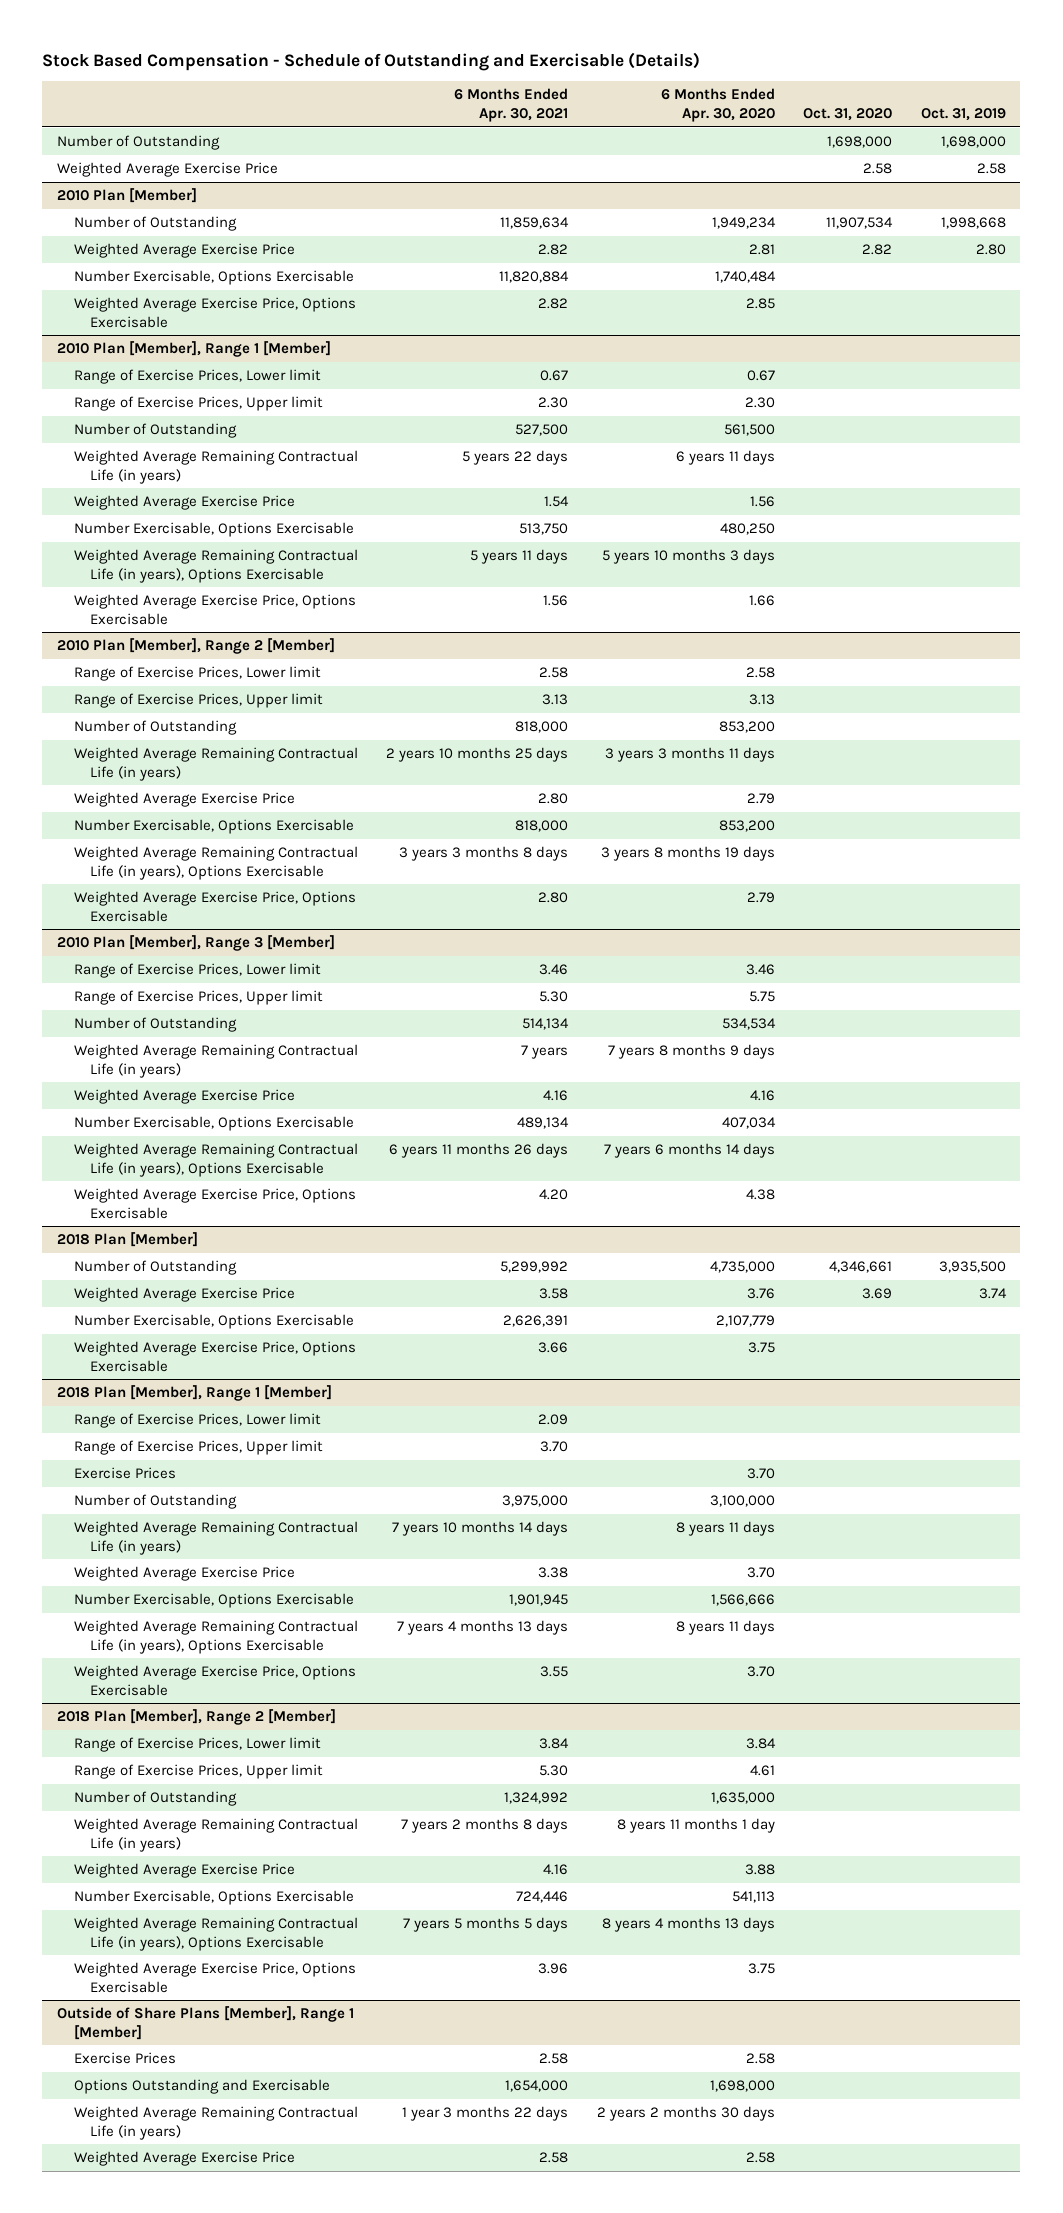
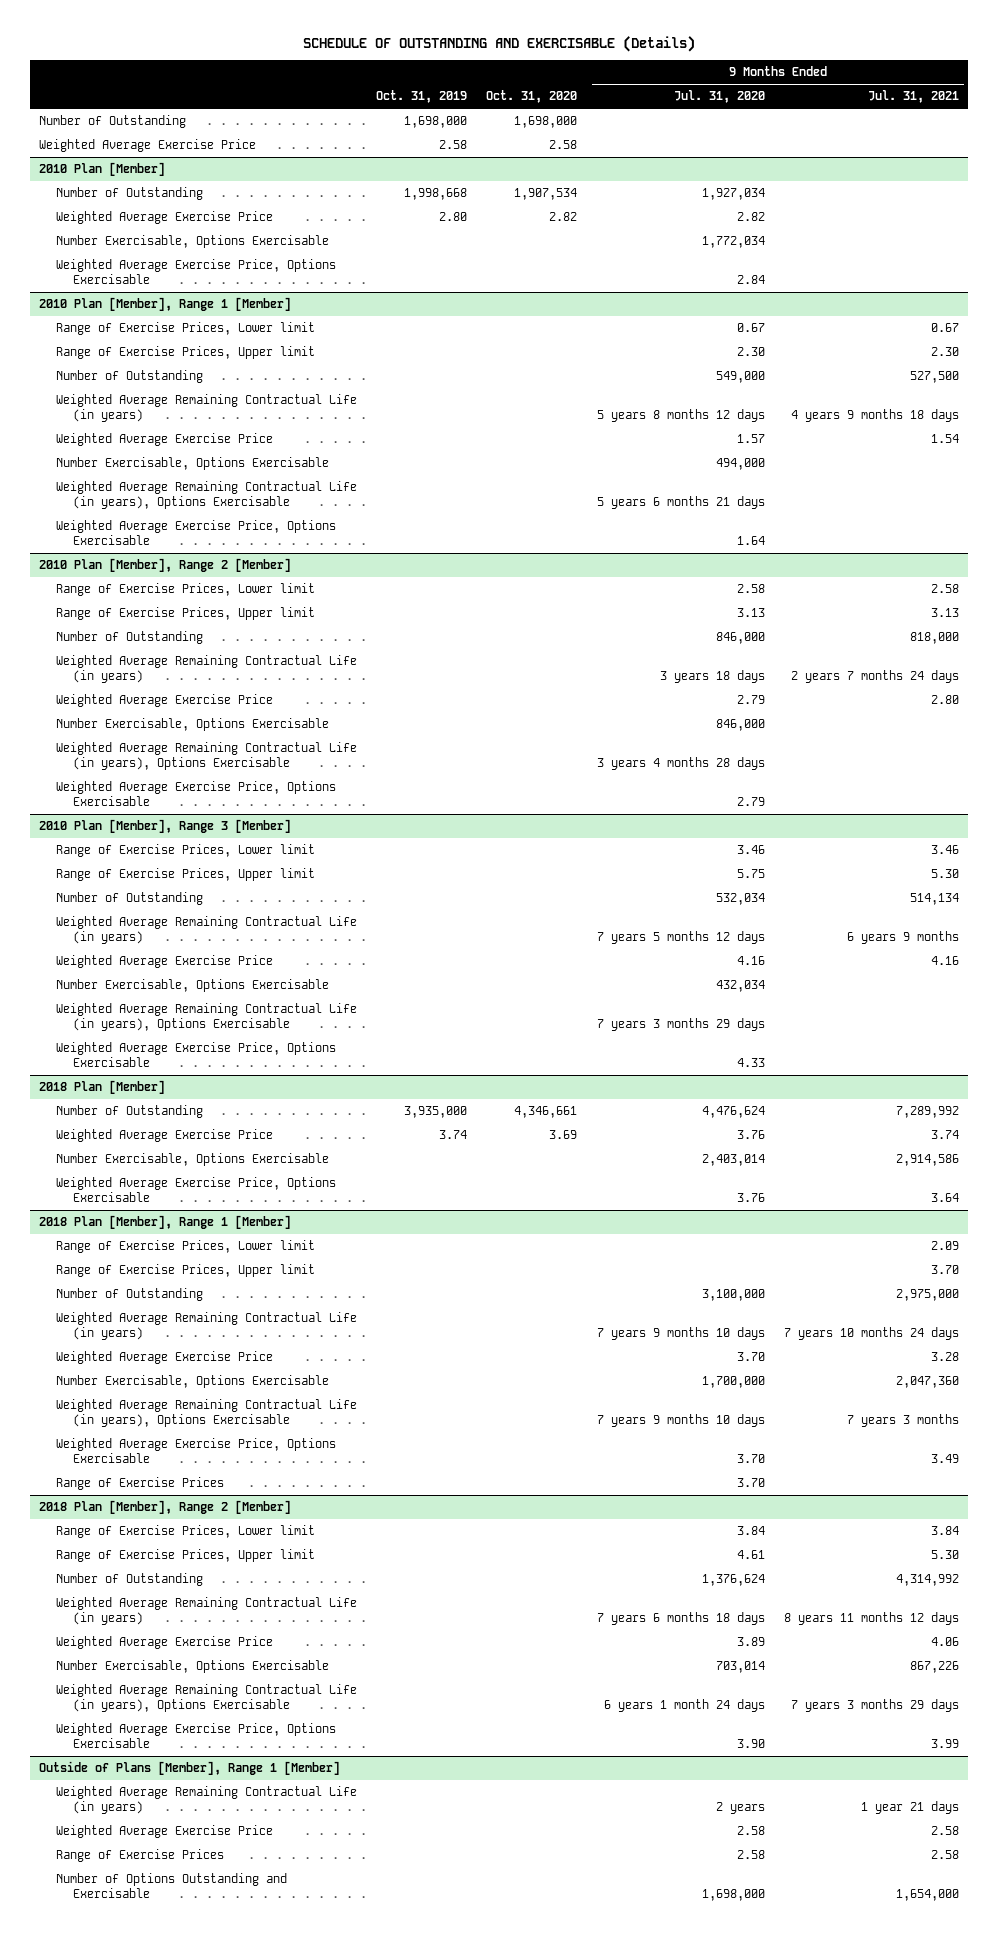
- Stock Based Compensation - Schedule of Outstanding and Exercisable (Details)
+ SCHEDULE OF OUTSTANDING AND EXERCISABLE (Details)
- | 6 Months Ended Apr. 30, 2021 | 6 Months Ended Apr. 30, 2020 | Oct. 31, 2020 | Oct. 31, 2019
+ | Oct. 31, 2019 | Oct. 31, 2020 | 9 Months Ended Jul. 31, 2020 | 9 Months Ended Jul. 31, 2021
@ 2010 Plan [Member]
- Number of Outstanding | 11,859,634 | 1,949,234 | 11,907,534 | 1,998,668
+ Number of Outstanding | 1,998,668 | 1,907,534 | 1,927,034 |
@ 2018 Plan [Member]
- Number of Outstanding | 5,299,992 | 4,735,000 | 4,346,661 | 3,935,500
+ Number of Outstanding | 3,935,000 | 4,346,661 | 4,476,624 | 7,289,992
@ 2018 Plan [Member], Range 1 [Member]
- Exercise Prices | | 3.70 | |
+ Range of Exercise Prices | | | 3.70 |
- Outside of Share Plans [Member], Range 1 [Member]
- Exercise Prices | 2.58 | 2.58 | |
- Options Outstanding and Exercisable | 1,654,000 | 1,698,000 | |
+ Outside of Plans [Member], Range 1 [Member]
+ Range of Exercise Prices | | | 2.58 | 2.58
+ Number of Options Outstanding and Exercisable | | | 1,698,000 | 1,654,000

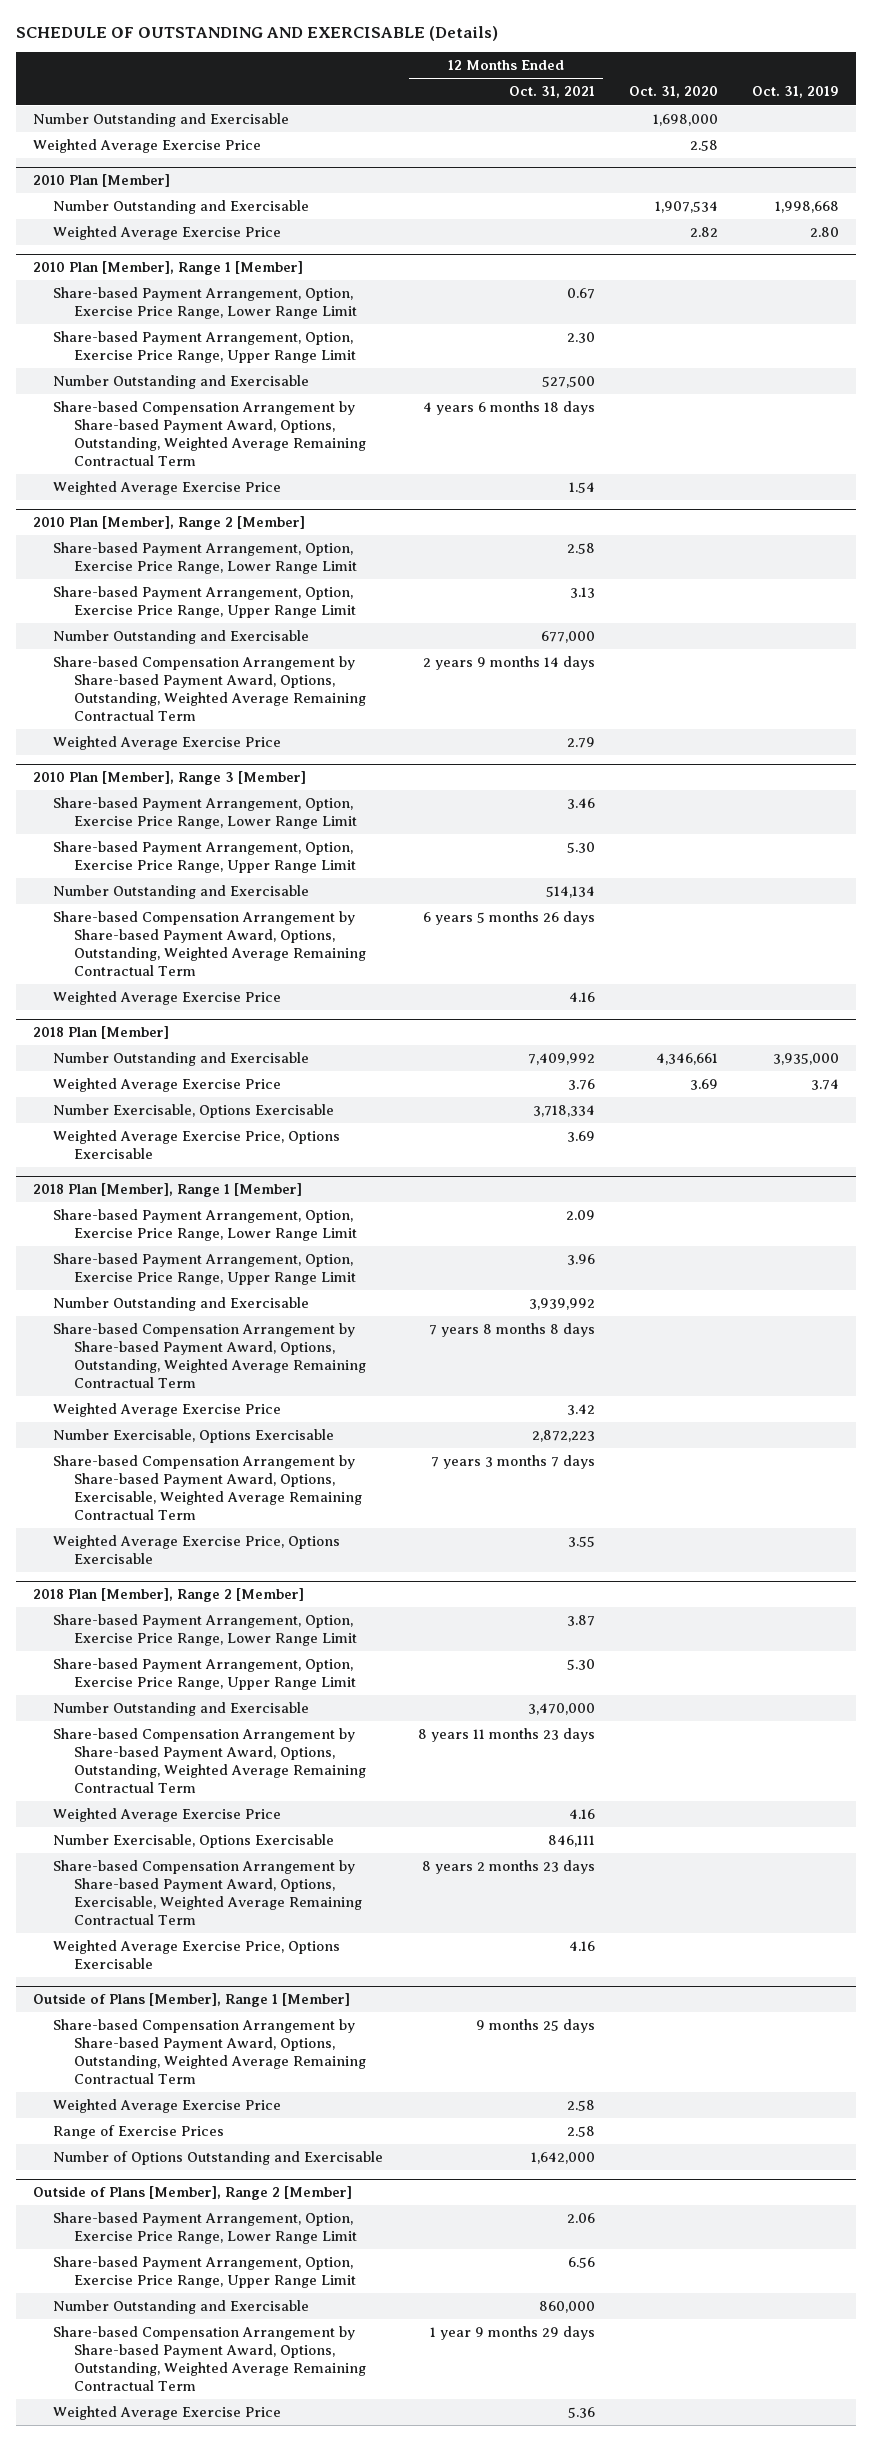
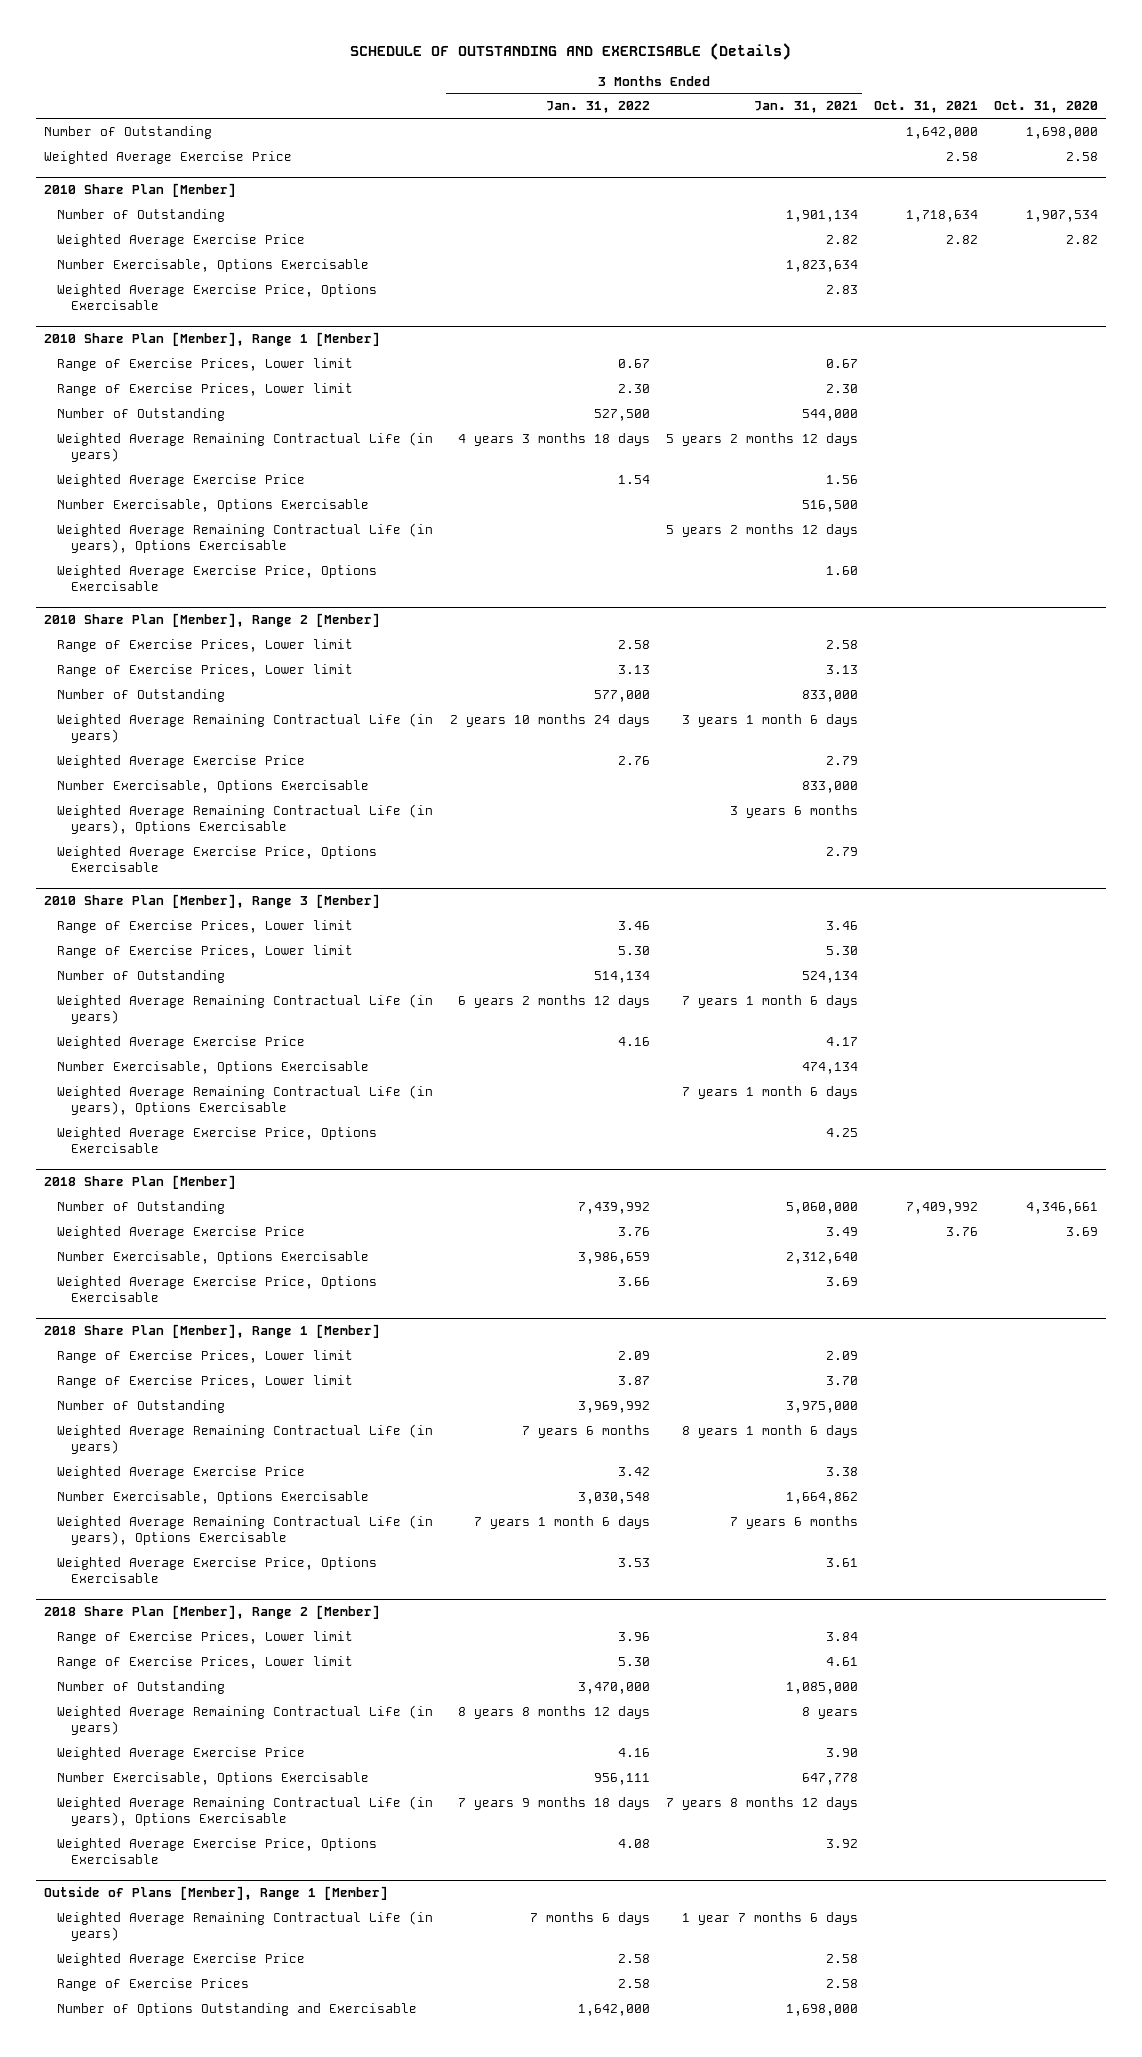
- | 12 Months Ended Oct. 31, 2021 | Oct. 31, 2020 | Oct. 31, 2019
+ | 3 Months Ended Jan. 31, 2022 | 3 Months Ended Jan. 31, 2021 | Oct. 31, 2021 | Oct. 31, 2020
- Number Outstanding and Exercisable | | 1,698,000 |
+ Number of Outstanding | | | 1,642,000 | 1,698,000
- 2010 Plan [Member]
- Number Outstanding and Exercisable | | 1,907,534 | 1,998,668
+ 2010 Share Plan [Member]
+ Number of Outstanding | | 1,901,134 | 1,718,634 | 1,907,534
- 2010 Plan [Member], Range 1 [Member]
- Share-based Payment Arrangement, Option, Exercise Price Range, Lower Range Limit | 0.67 | |
- Share-based Payment Arrangement, Option, Exercise Price Range, Upper Range Limit | 2.30 | |
- Number Outstanding and Exercisable | 527,500 | |
- Share-based Compensation Arrangement by Share-based Payment Award, Options, Outstanding, Weighted Average Remaining Contractual Term | 4 years 6 months 18 days | |
+ Number Exercisable, Options Exercisable | | 1,823,634 | |
+ Weighted Average Exercise Price, Options Exercisable | | 2.83 | |
+ 2010 Share Plan [Member], Range 1 [Member]
+ Range of Exercise Prices, Lower limit | 0.67 | 0.67 | |
+ Range of Exercise Prices, Lower limit | 2.30 | 2.30 | |
+ Number of Outstanding | 527,500 | 544,000 | |
+ Weighted Average Remaining Contractual Life (in years) | 4 years 3 months 18 days | 5 years 2 months 12 days | |
- 2010 Plan [Member], Range 2 [Member]
- Share-based Payment Arrangement, Option, Exercise Price Range, Lower Range Limit | 2.58 | |
- Share-based Payment Arrangement, Option, Exercise Price Range, Upper Range Limit | 3.13 | |
- Number Outstanding and Exercisable | 677,000 | |
- Share-based Compensation Arrangement by Share-based Payment Award, Options, Outstanding, Weighted Average Remaining Contractual Term | 2 years 9 months 14 days | |
+ Number Exercisable, Options Exercisable | | 516,500 | |
+ Weighted Average Remaining Contractual Life (in years), Options Exercisable | | 5 years 2 months 12 days | |
+ Weighted Average Exercise Price, Options Exercisable | | 1.60 | |
+ 2010 Share Plan [Member], Range 2 [Member]
+ Range of Exercise Prices, Lower limit | 2.58 | 2.58 | |
+ Range of Exercise Prices, Lower limit | 3.13 | 3.13 | |
+ Number of Outstanding | 577,000 | 833,000 | |
+ Weighted Average Remaining Contractual Life (in years) | 2 years 10 months 24 days | 3 years 1 month 6 days | |
- 2010 Plan [Member], Range 3 [Member]
- Share-based Payment Arrangement, Option, Exercise Price Range, Lower Range Limit | 3.46 | |
- Share-based Payment Arrangement, Option, Exercise Price Range, Upper Range Limit | 5.30 | |
- Number Outstanding and Exercisable | 514,134 | |
- Share-based Compensation Arrangement by Share-based Payment Award, Options, Outstanding, Weighted Average Remaining Contractual Term | 6 years 5 months 26 days | |
+ Number Exercisable, Options Exercisable | | 833,000 | |
+ Weighted Average Remaining Contractual Life (in years), Options Exercisable | | 3 years 6 months | |
+ Weighted Average Exercise Price, Options Exercisable | | 2.79 | |
+ 2010 Share Plan [Member], Range 3 [Member]
+ Range of Exercise Prices, Lower limit | 3.46 | 3.46 | |
+ Range of Exercise Prices, Lower limit | 5.30 | 5.30 | |
+ Number of Outstanding | 514,134 | 524,134 | |
+ Weighted Average Remaining Contractual Life (in years) | 6 years 2 months 12 days | 7 years 1 month 6 days | |
- 2018 Plan [Member]
- Number Outstanding and Exercisable | 7,409,992 | 4,346,661 | 3,935,000
+ Number Exercisable, Options Exercisable | | 474,134 | |
+ Weighted Average Remaining Contractual Life (in years), Options Exercisable | | 7 years 1 month 6 days | |
+ Weighted Average Exercise Price, Options Exercisable | | 4.25 | |
+ 2018 Share Plan [Member]
+ Number of Outstanding | 7,439,992 | 5,060,000 | 7,409,992 | 4,346,661
- 2018 Plan [Member], Range 1 [Member]
- Share-based Payment Arrangement, Option, Exercise Price Range, Lower Range Limit | 2.09 | |
- Share-based Payment Arrangement, Option, Exercise Price Range, Upper Range Limit | 3.96 | |
- Number Outstanding and Exercisable | 3,939,992 | |
- Share-based Compensation Arrangement by Share-based Payment Award, Options, Outstanding, Weighted Average Remaining Contractual Term | 7 years 8 months 8 days | |
+ 2018 Share Plan [Member], Range 1 [Member]
+ Range of Exercise Prices, Lower limit | 2.09 | 2.09 | |
+ Range of Exercise Prices, Lower limit | 3.87 | 3.70 | |
+ Number of Outstanding | 3,969,992 | 3,975,000 | |
+ Weighted Average Remaining Contractual Life (in years) | 7 years 6 months | 8 years 1 month 6 days | |
- Share-based Compensation Arrangement by Share-based Payment Award, Options, Exercisable, Weighted Average Remaining Contractual Term | 7 years 3 months 7 days | |
+ Weighted Average Remaining Contractual Life (in years), Options Exercisable | 7 years 1 month 6 days | 7 years 6 months | |
- 2018 Plan [Member], Range 2 [Member]
- Share-based Payment Arrangement, Option, Exercise Price Range, Lower Range Limit | 3.87 | |
- Share-based Payment Arrangement, Option, Exercise Price Range, Upper Range Limit | 5.30 | |
- Number Outstanding and Exercisable | 3,470,000 | |
- Share-based Compensation Arrangement by Share-based Payment Award, Options, Outstanding, Weighted Average Remaining Contractual Term | 8 years 11 months 23 days | |
+ 2018 Share Plan [Member], Range 2 [Member]
+ Range of Exercise Prices, Lower limit | 3.96 | 3.84 | |
+ Range of Exercise Prices, Lower limit | 5.30 | 4.61 | |
+ Number of Outstanding | 3,470,000 | 1,085,000 | |
+ Weighted Average Remaining Contractual Life (in years) | 8 years 8 months 12 days | 8 years | |
- Share-based Compensation Arrangement by Share-based Payment Award, Options, Exercisable, Weighted Average Remaining Contractual Term | 8 years 2 months 23 days | |
+ Weighted Average Remaining Contractual Life (in years), Options Exercisable | 7 years 9 months 18 days | 7 years 8 months 12 days | |
@ Outside of Plans [Member], Range 1 [Member]
- Share-based Compensation Arrangement by Share-based Payment Award, Options, Outstanding, Weighted Average Remaining Contractual Term | 9 months 25 days | |
+ Weighted Average Remaining Contractual Life (in years) | 7 months 6 days | 1 year 7 months 6 days | |
- Outside of Plans [Member], Range 2 [Member]
- Share-based Payment Arrangement, Option, Exercise Price Range, Lower Range Limit | 2.06 | |
- Share-based Payment Arrangement, Option, Exercise Price Range, Upper Range Limit | 6.56 | |
- Number Outstanding and Exercisable | 860,000 | |
- Share-based Compensation Arrangement by Share-based Payment Award, Options, Outstanding, Weighted Average Remaining Contractual Term | 1 year 9 months 29 days | |
- Weighted Average Exercise Price | 5.36 | |

